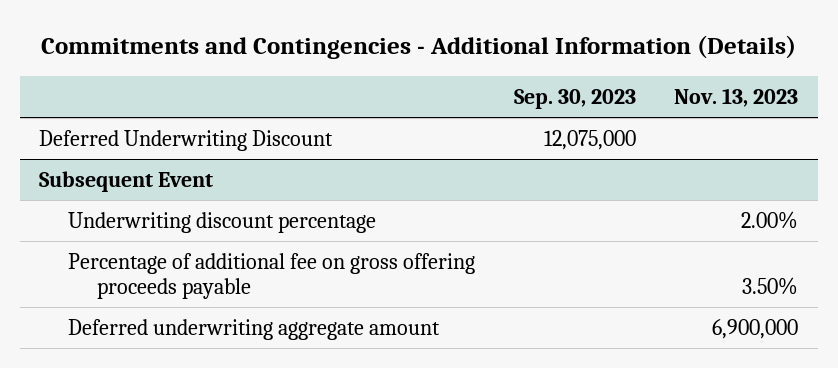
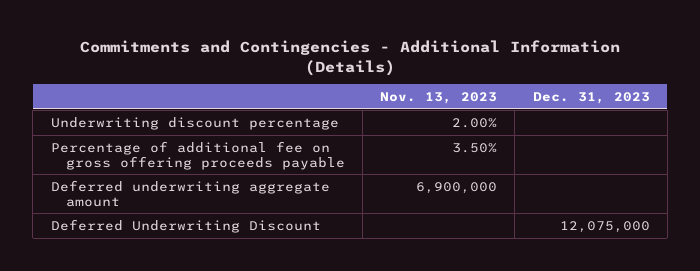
- | Sep. 30, 2023 | Nov. 13, 2023
+ | Nov. 13, 2023 | Dec. 31, 2023
- Subsequent Event
moved down: Deferred Underwriting Discount | | 12,075,000

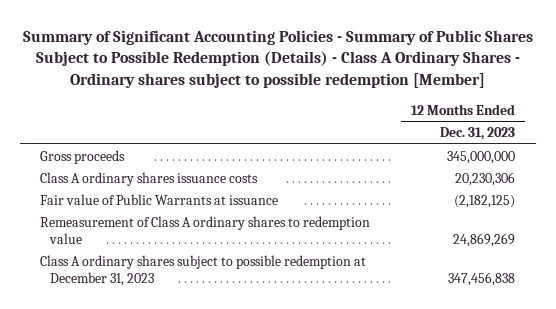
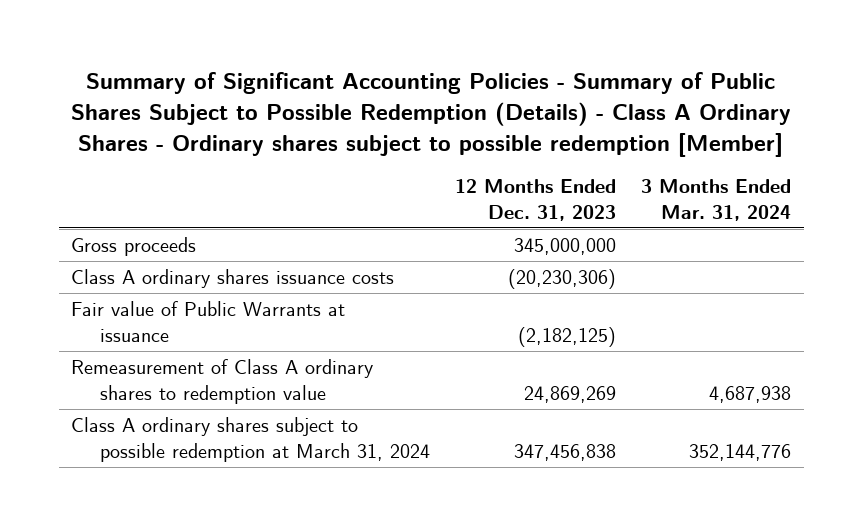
- | 12 Months Ended Dec. 31, 2023
+ | 12 Months Ended Dec. 31, 2023 | 3 Months Ended Mar. 31, 2024
- Class A ordinary shares issuance costs | 20,230,306
+ Class A ordinary shares issuance costs | (20,230,306) |
- Class A ordinary shares subject to possible redemption at December 31, 2023 | 347,456,838
+ Class A ordinary shares subject to possible redemption at March 31, 2024 | 347,456,838 | 352,144,776

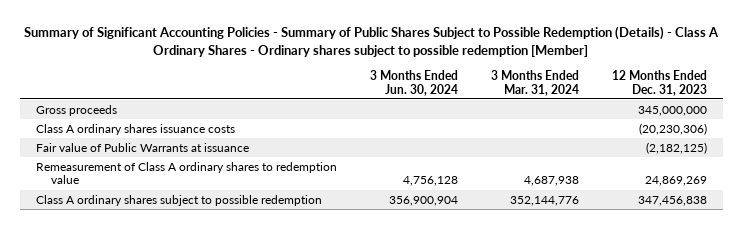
- | 12 Months Ended Dec. 31, 2023 | 3 Months Ended Mar. 31, 2024
+ | 3 Months Ended Jun. 30, 2024 | 3 Months Ended Mar. 31, 2024 | 12 Months Ended Dec. 31, 2023
- Class A ordinary shares subject to possible redemption at March 31, 2024 | 347,456,838 | 352,144,776
+ Class A ordinary shares subject to possible redemption | 356,900,904 | 352,144,776 | 347,456,838

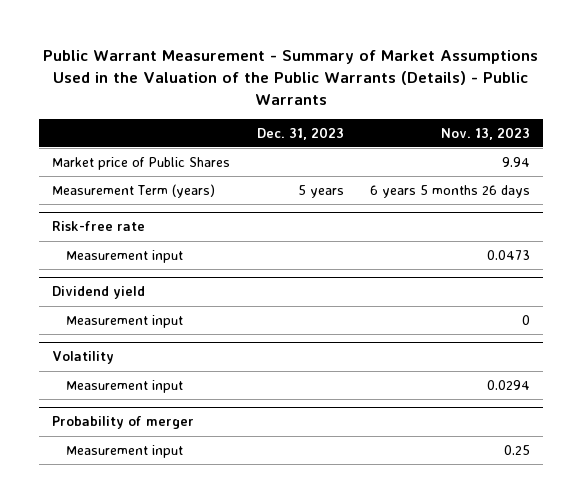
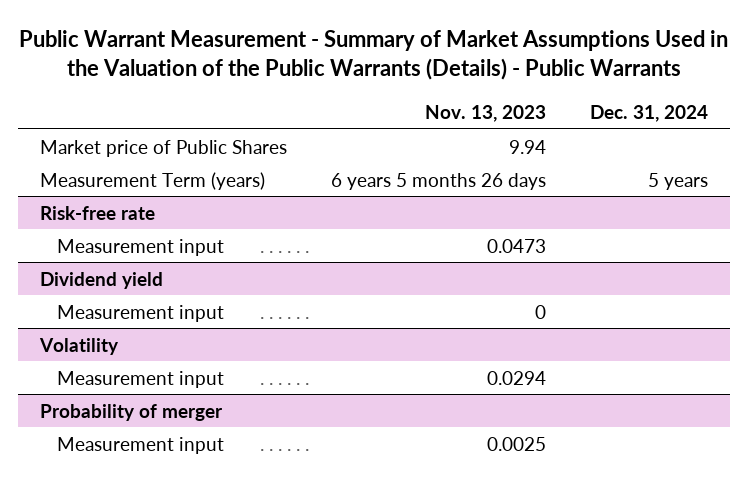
- | Dec. 31, 2023 | Nov. 13, 2023
+ | Nov. 13, 2023 | Dec. 31, 2024
@ Probability of merger
- Measurement input | | 0.25
+ Measurement input | 0.0025 |

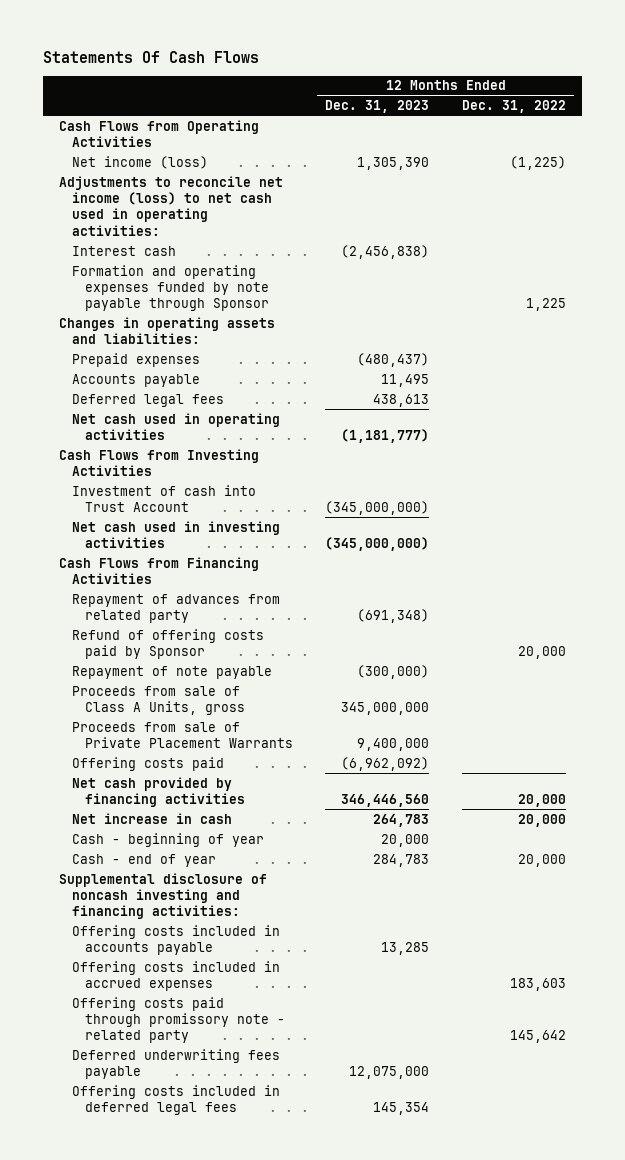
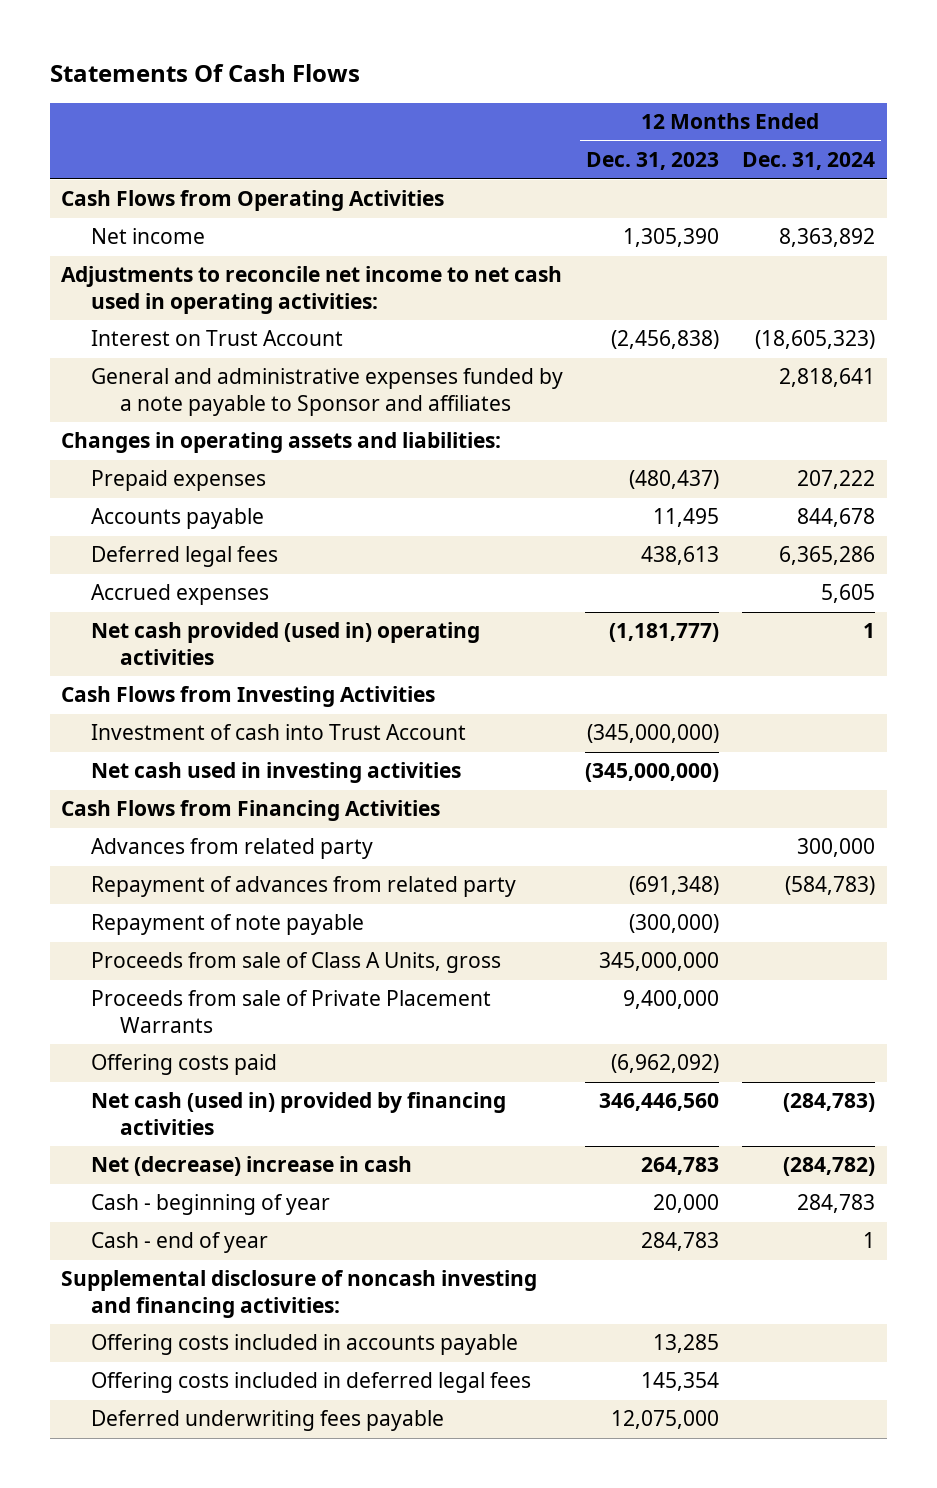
- | 12 Months Ended Dec. 31, 2023 | 12 Months Ended Dec. 31, 2022
+ | 12 Months Ended Dec. 31, 2023 | 12 Months Ended Dec. 31, 2024
- Net income (loss) | 1,305,390 | (1,225)
- Adjustments to reconcile net income (loss) to net cash used in operating activities:
- Interest cash | (2,456,838) |
- Formation and operating expenses funded by note payable through Sponsor | | 1,225
+ Net income | 1,305,390 | 8,363,892
+ Adjustments to reconcile net income to net cash used in operating activities:
+ Interest on Trust Account | (2,456,838) | (18,605,323)
+ General and administrative expenses funded by a note payable to Sponsor and affiliates | | 2,818,641
- Net cash used in operating activities | (1,181,777) |
+ Accrued expenses | | 5,605
+ Net cash provided (used in) operating activities | (1,181,777) | 1
+ Advances from related party | | 300,000
- Refund of offering costs paid by Sponsor | | 20,000
- Net cash provided by financing activities | 346,446,560 | 20,000
- Net increase in cash | 264,783 | 20,000
+ Net cash (used in) provided by financing activities | 346,446,560 | (284,783)
+ Net (decrease) increase in cash | 264,783 | (284,782)
- Offering costs included in accrued expenses | | 183,603
- Offering costs paid through promissory note - related party | | 145,642
moved down: Deferred underwriting fees payable | 12,075,000 |

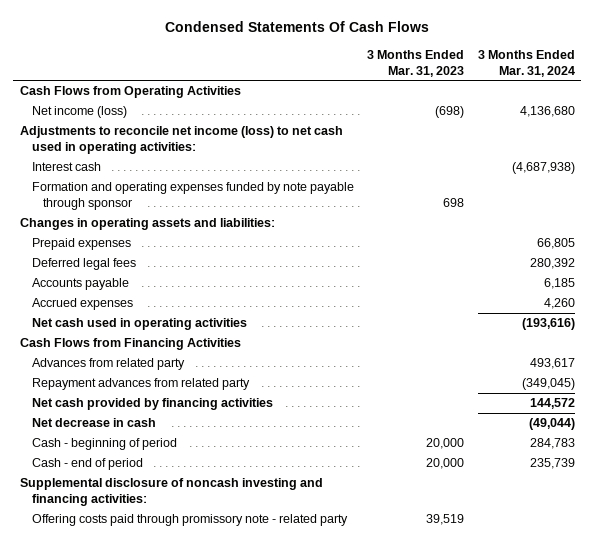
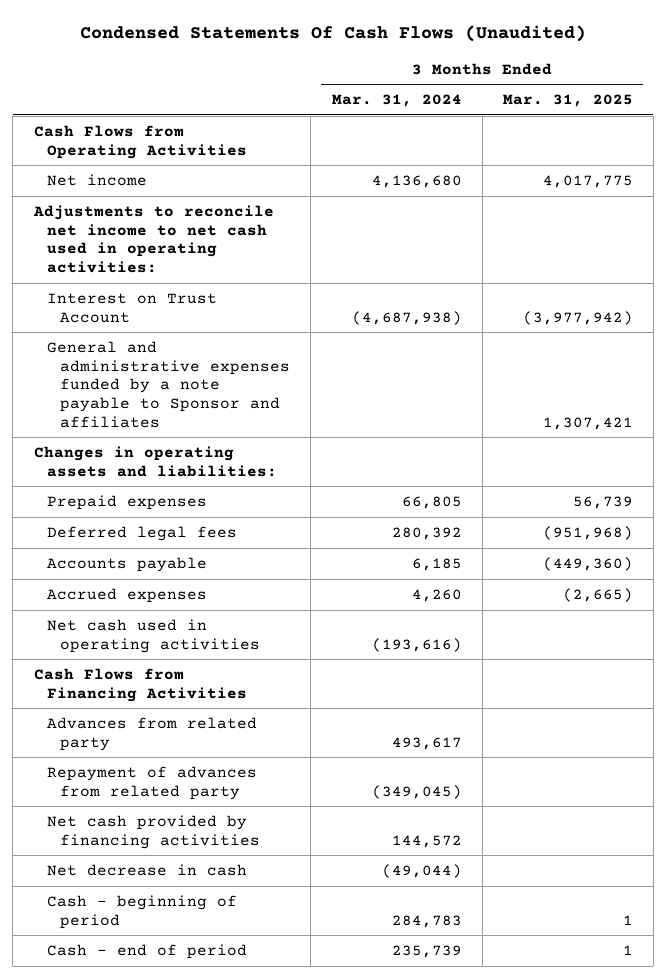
- Condensed Statements Of Cash Flows
+ Condensed Statements Of Cash Flows (Unaudited)
- | 3 Months Ended Mar. 31, 2023 | 3 Months Ended Mar. 31, 2024
+ | 3 Months Ended Mar. 31, 2024 | 3 Months Ended Mar. 31, 2025
- Net income (loss) | (698) | 4,136,680
- Adjustments to reconcile net income (loss) to net cash used in operating activities:
- Interest cash | | (4,687,938)
- Formation and operating expenses funded by note payable through sponsor | 698 |
+ Net income | 4,136,680 | 4,017,775
+ Adjustments to reconcile net income to net cash used in operating activities:
+ Interest on Trust Account | (4,687,938) | (3,977,942)
+ General and administrative expenses funded by a note payable to Sponsor and affiliates | | 1,307,421
- Repayment advances from related party | | (349,045)
+ Repayment of advances from related party | (349,045) |
- Supplemental disclosure of noncash investing and financing activities:
- Offering costs paid through promissory note - related party | 39,519 |

